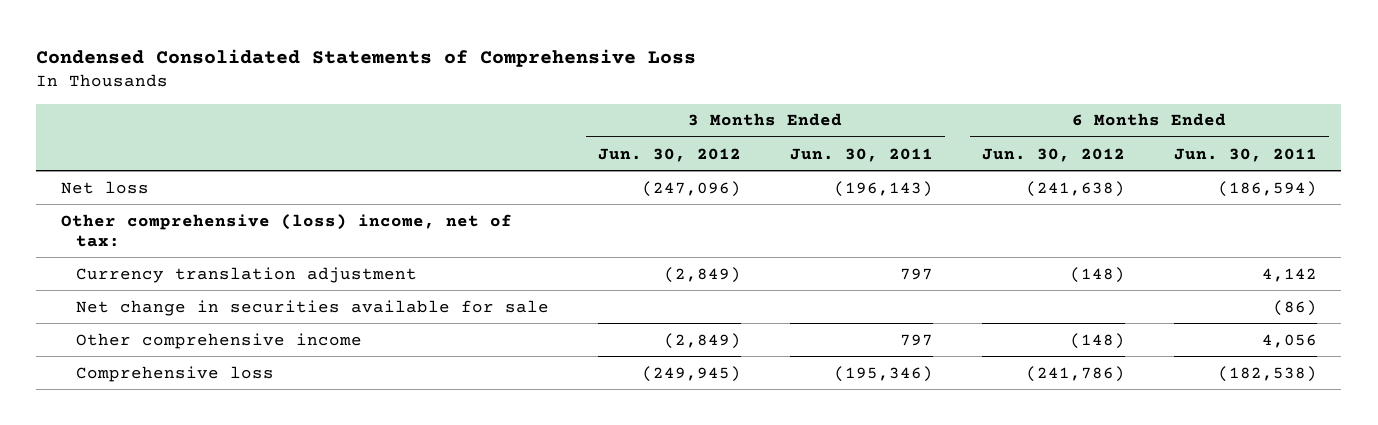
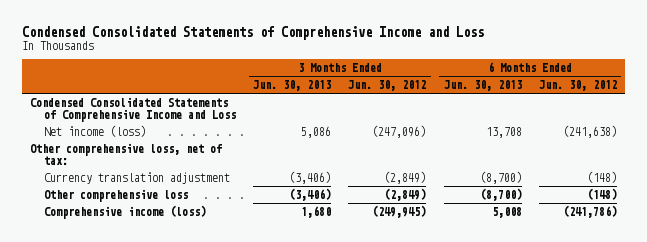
- Condensed Consolidated Statements of Comprehensive Loss
+ Condensed Consolidated Statements of Comprehensive Income and Loss
- | 3 Months Ended Jun. 30, 2012 | 3 Months Ended Jun. 30, 2011 | 6 Months Ended Jun. 30, 2012 | 6 Months Ended Jun. 30, 2011
+ | 3 Months Ended Jun. 30, 2013 | 3 Months Ended Jun. 30, 2012 | 6 Months Ended Jun. 30, 2013 | 6 Months Ended Jun. 30, 2012
- Net loss | (247,096) | (196,143) | (241,638) | (186,594)
- Other comprehensive (loss) income, net of tax:
+ Condensed Consolidated Statements of Comprehensive Income and Loss
+ Net income (loss) | 5,086 | (247,096) | 13,708 | (241,638)
+ Other comprehensive loss, net of tax:
- Net change in securities available for sale | | | | (86)
- Other comprehensive income | (2,849) | 797 | (148) | 4,056
- Comprehensive loss | (249,945) | (195,346) | (241,786) | (182,538)
+ Other comprehensive loss | (3,406) | (2,849) | (8,700) | (148)
+ Comprehensive income (loss) | 1,680 | (249,945) | 5,008 | (241,786)

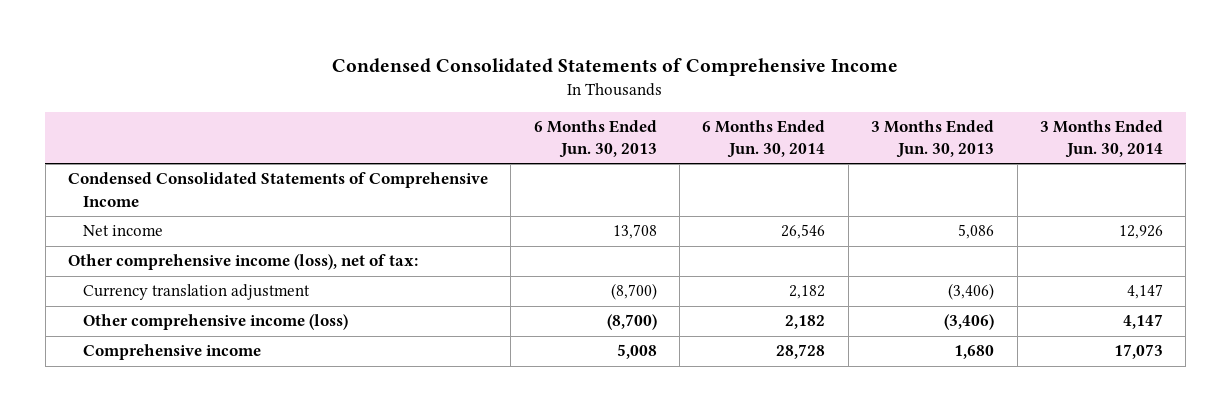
- Condensed Consolidated Statements of Comprehensive Income and Loss
+ Condensed Consolidated Statements of Comprehensive Income
- | 3 Months Ended Jun. 30, 2013 | 3 Months Ended Jun. 30, 2012 | 6 Months Ended Jun. 30, 2013 | 6 Months Ended Jun. 30, 2012
+ | 6 Months Ended Jun. 30, 2013 | 6 Months Ended Jun. 30, 2014 | 3 Months Ended Jun. 30, 2013 | 3 Months Ended Jun. 30, 2014
- Condensed Consolidated Statements of Comprehensive Income and Loss
- Net income (loss) | 5,086 | (247,096) | 13,708 | (241,638)
- Other comprehensive loss, net of tax:
+ Condensed Consolidated Statements of Comprehensive Income
+ Net income | 13,708 | 26,546 | 5,086 | 12,926
+ Other comprehensive income (loss), net of tax:
- Other comprehensive loss | (3,406) | (2,849) | (8,700) | (148)
- Comprehensive income (loss) | 1,680 | (249,945) | 5,008 | (241,786)
+ Other comprehensive income (loss) | (8,700) | 2,182 | (3,406) | 4,147
+ Comprehensive income | 5,008 | 28,728 | 1,680 | 17,073

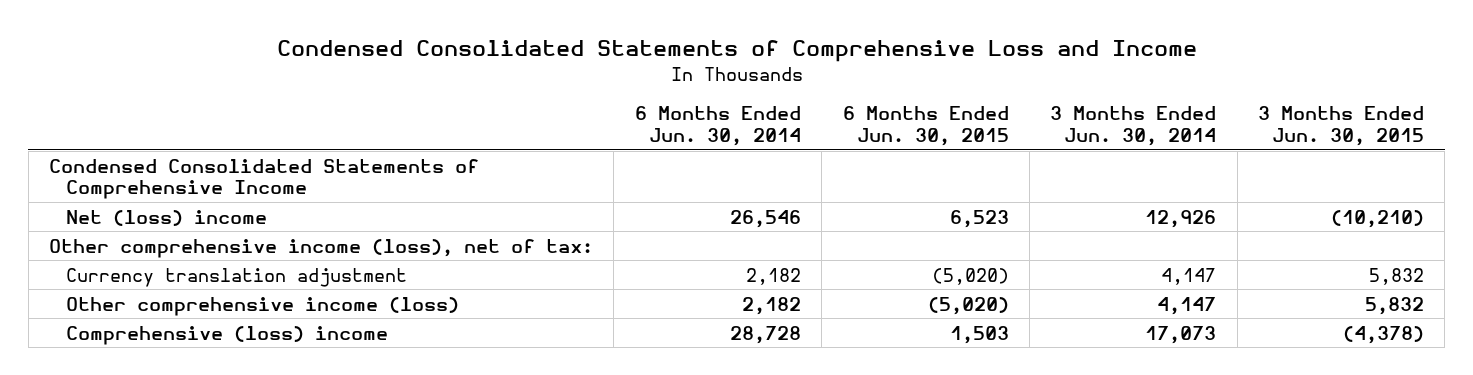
- Condensed Consolidated Statements of Comprehensive Income
+ Condensed Consolidated Statements of Comprehensive Loss and Income
- | 6 Months Ended Jun. 30, 2013 | 6 Months Ended Jun. 30, 2014 | 3 Months Ended Jun. 30, 2013 | 3 Months Ended Jun. 30, 2014
+ | 6 Months Ended Jun. 30, 2014 | 6 Months Ended Jun. 30, 2015 | 3 Months Ended Jun. 30, 2014 | 3 Months Ended Jun. 30, 2015
- Net income | 13,708 | 26,546 | 5,086 | 12,926
+ Net (loss) income | 26,546 | 6,523 | 12,926 | (10,210)
- Comprehensive income | 5,008 | 28,728 | 1,680 | 17,073
+ Comprehensive (loss) income | 28,728 | 1,503 | 17,073 | (4,378)

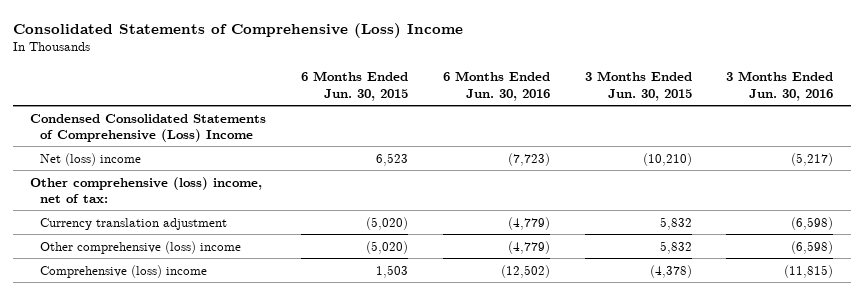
- Condensed Consolidated Statements of Comprehensive Loss and Income
+ Consolidated Statements of Comprehensive (Loss) Income
- | 6 Months Ended Jun. 30, 2014 | 6 Months Ended Jun. 30, 2015 | 3 Months Ended Jun. 30, 2014 | 3 Months Ended Jun. 30, 2015
+ | 6 Months Ended Jun. 30, 2015 | 6 Months Ended Jun. 30, 2016 | 3 Months Ended Jun. 30, 2015 | 3 Months Ended Jun. 30, 2016
- Condensed Consolidated Statements of Comprehensive Income
+ Condensed Consolidated Statements of Comprehensive (Loss) Income
- Other comprehensive income (loss), net of tax:
+ Other comprehensive (loss) income, net of tax:
- Other comprehensive income (loss) | 2,182 | (5,020) | 4,147 | 5,832
+ Other comprehensive (loss) income | (5,020) | (4,779) | 5,832 | (6,598)

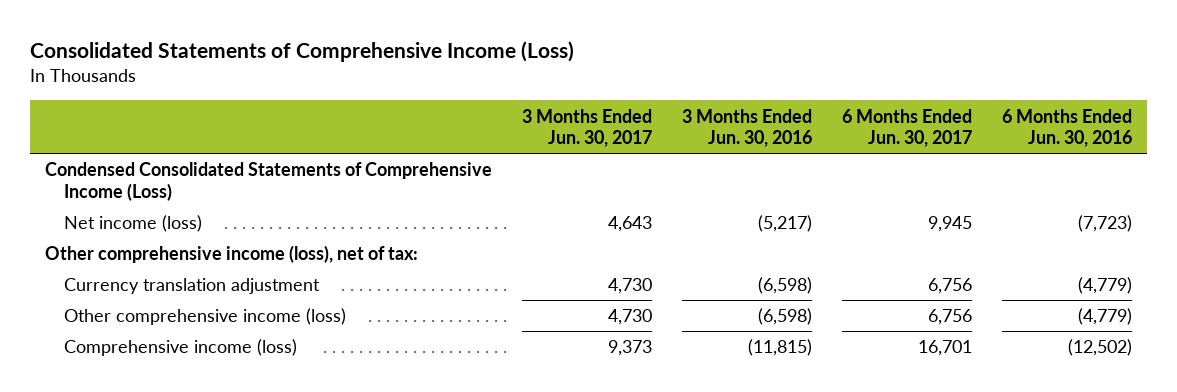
- Consolidated Statements of Comprehensive (Loss) Income
+ Consolidated Statements of Comprehensive Income (Loss)
- | 6 Months Ended Jun. 30, 2015 | 6 Months Ended Jun. 30, 2016 | 3 Months Ended Jun. 30, 2015 | 3 Months Ended Jun. 30, 2016
+ | 3 Months Ended Jun. 30, 2017 | 3 Months Ended Jun. 30, 2016 | 6 Months Ended Jun. 30, 2017 | 6 Months Ended Jun. 30, 2016
- Condensed Consolidated Statements of Comprehensive (Loss) Income
- Net (loss) income | 6,523 | (7,723) | (10,210) | (5,217)
- Other comprehensive (loss) income, net of tax:
+ Condensed Consolidated Statements of Comprehensive Income (Loss)
+ Net income (loss) | 4,643 | (5,217) | 9,945 | (7,723)
+ Other comprehensive income (loss), net of tax:
- Other comprehensive (loss) income | (5,020) | (4,779) | 5,832 | (6,598)
- Comprehensive (loss) income | 1,503 | (12,502) | (4,378) | (11,815)
+ Other comprehensive income (loss) | 4,730 | (6,598) | 6,756 | (4,779)
+ Comprehensive income (loss) | 9,373 | (11,815) | 16,701 | (12,502)

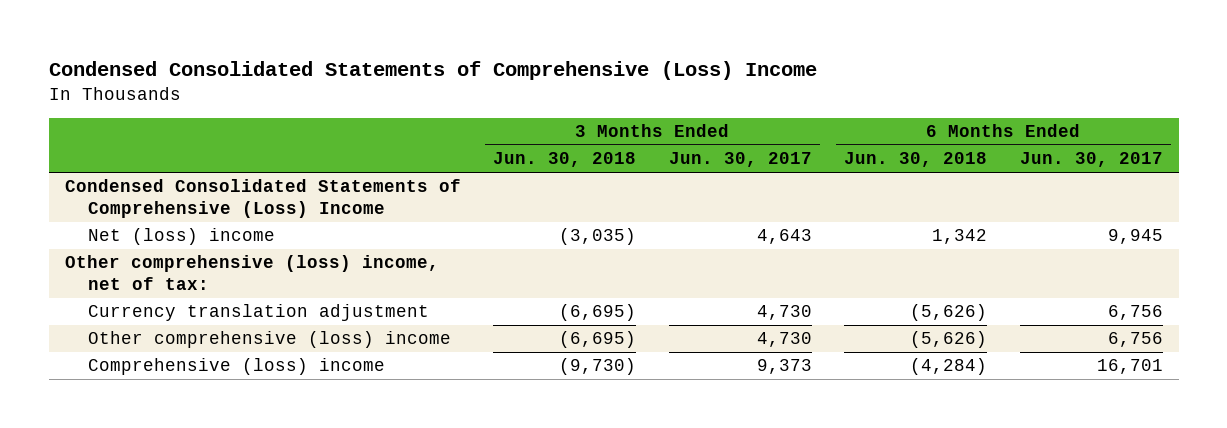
- Consolidated Statements of Comprehensive Income (Loss)
+ Condensed Consolidated Statements of Comprehensive (Loss) Income
- | 3 Months Ended Jun. 30, 2017 | 3 Months Ended Jun. 30, 2016 | 6 Months Ended Jun. 30, 2017 | 6 Months Ended Jun. 30, 2016
+ | 3 Months Ended Jun. 30, 2018 | 3 Months Ended Jun. 30, 2017 | 6 Months Ended Jun. 30, 2018 | 6 Months Ended Jun. 30, 2017
- Condensed Consolidated Statements of Comprehensive Income (Loss)
- Net income (loss) | 4,643 | (5,217) | 9,945 | (7,723)
- Other comprehensive income (loss), net of tax:
+ Condensed Consolidated Statements of Comprehensive (Loss) Income
+ Net (loss) income | (3,035) | 4,643 | 1,342 | 9,945
+ Other comprehensive (loss) income, net of tax:
- Other comprehensive income (loss) | 4,730 | (6,598) | 6,756 | (4,779)
- Comprehensive income (loss) | 9,373 | (11,815) | 16,701 | (12,502)
+ Other comprehensive (loss) income | (6,695) | 4,730 | (5,626) | 6,756
+ Comprehensive (loss) income | (9,730) | 9,373 | (4,284) | 16,701

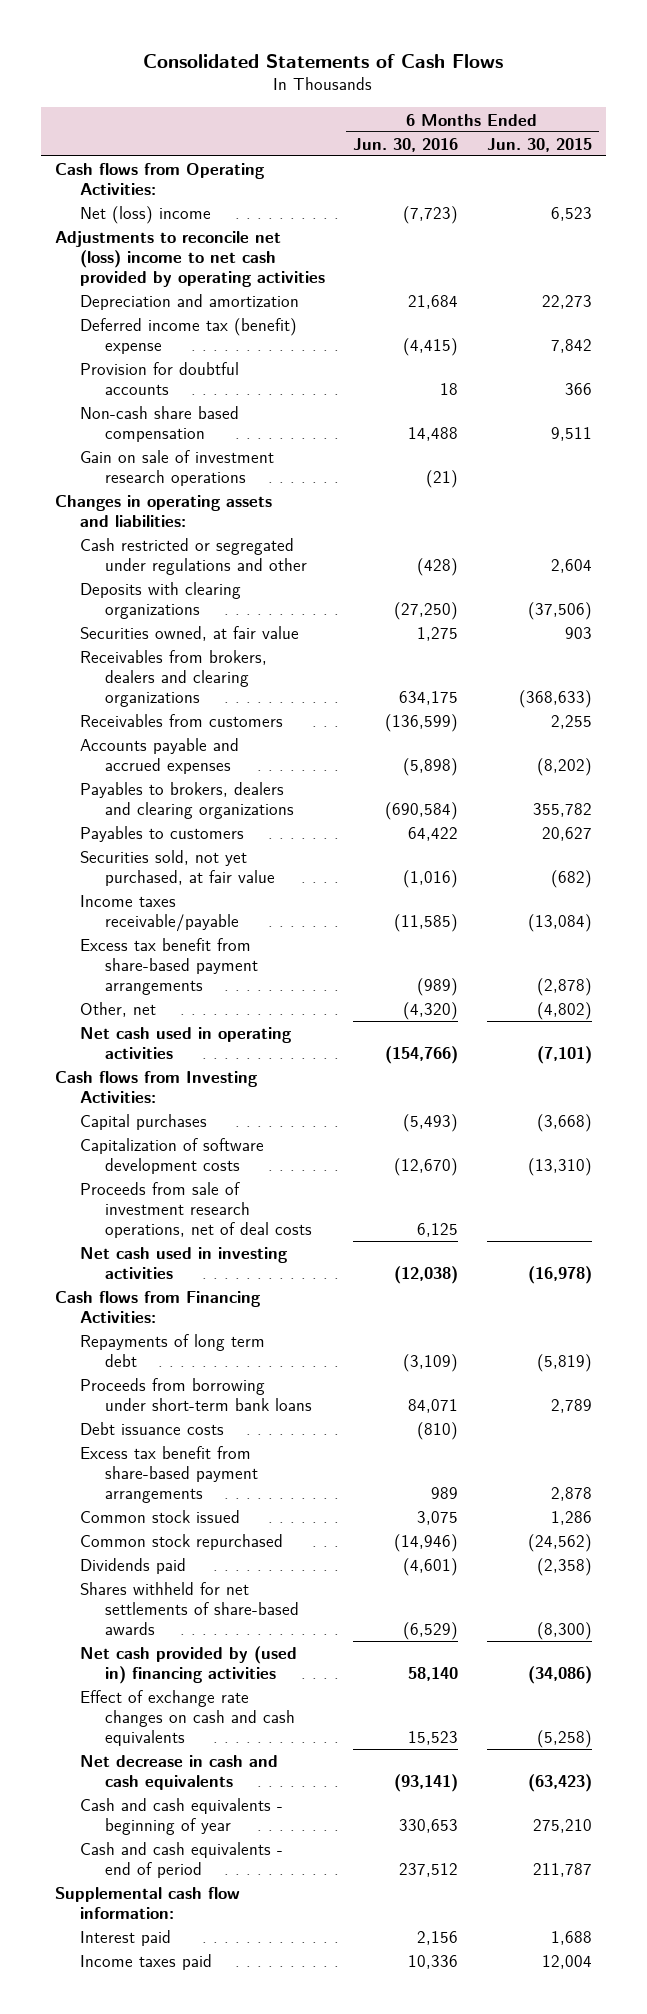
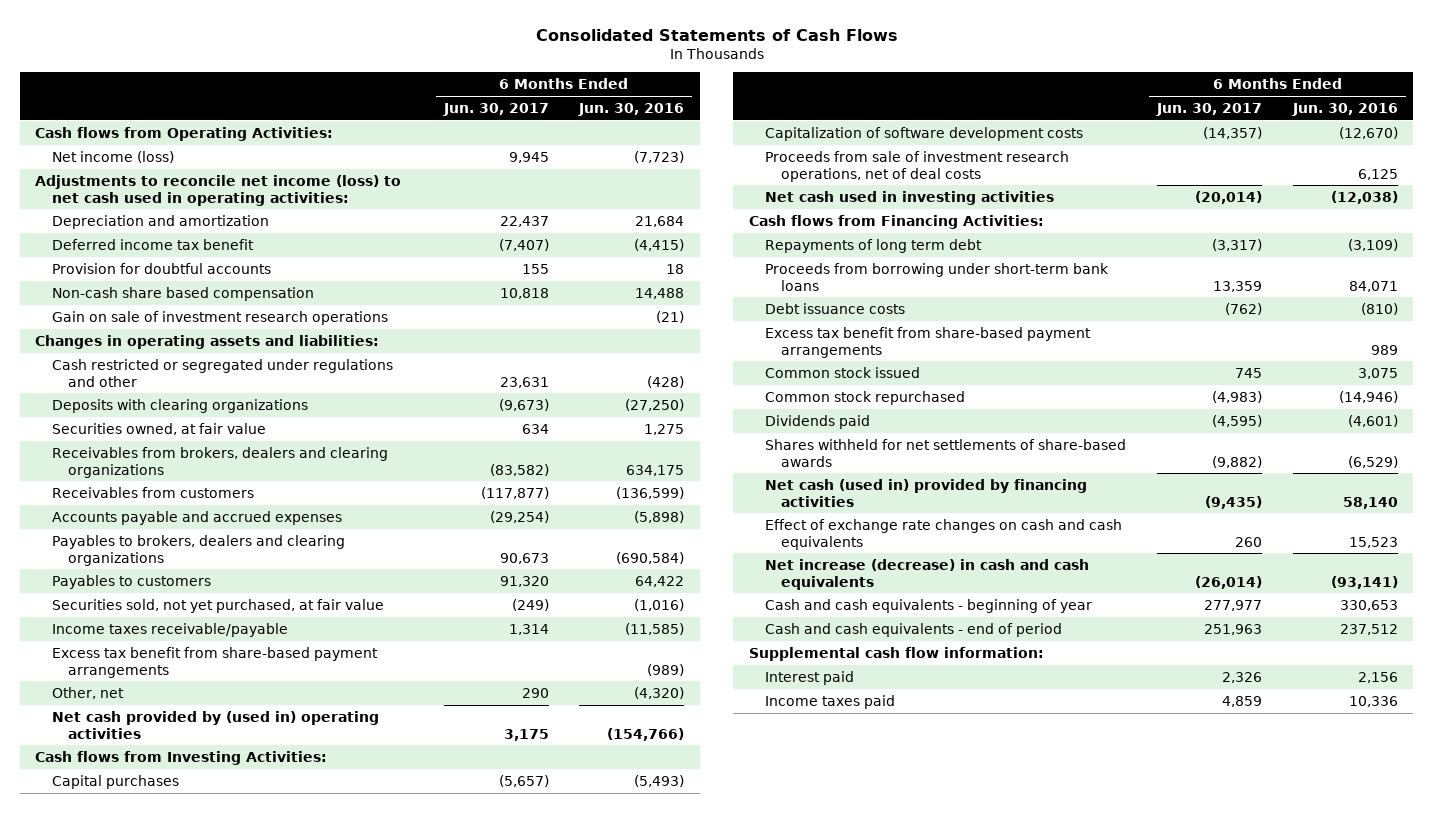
- | 6 Months Ended Jun. 30, 2016 | 6 Months Ended Jun. 30, 2015
+ | 6 Months Ended Jun. 30, 2017 | 6 Months Ended Jun. 30, 2016
- Net (loss) income | (7,723) | 6,523
- Adjustments to reconcile net (loss) income to net cash provided by operating activities
+ Net income (loss) | 9,945 | (7,723)
+ Adjustments to reconcile net income (loss) to net cash used in operating activities:
- Deferred income tax (benefit) expense | (4,415) | 7,842
+ Deferred income tax benefit | (7,407) | (4,415)
- Net cash used in operating activities | (154,766) | (7,101)
+ Net cash provided by (used in) operating activities | 3,175 | (154,766)
- Net cash provided by (used in) financing activities | 58,140 | (34,086)
+ Net cash (used in) provided by financing activities | (9,435) | 58,140
- Net decrease in cash and cash equivalents | (93,141) | (63,423)
+ Net increase (decrease) in cash and cash equivalents | (26,014) | (93,141)

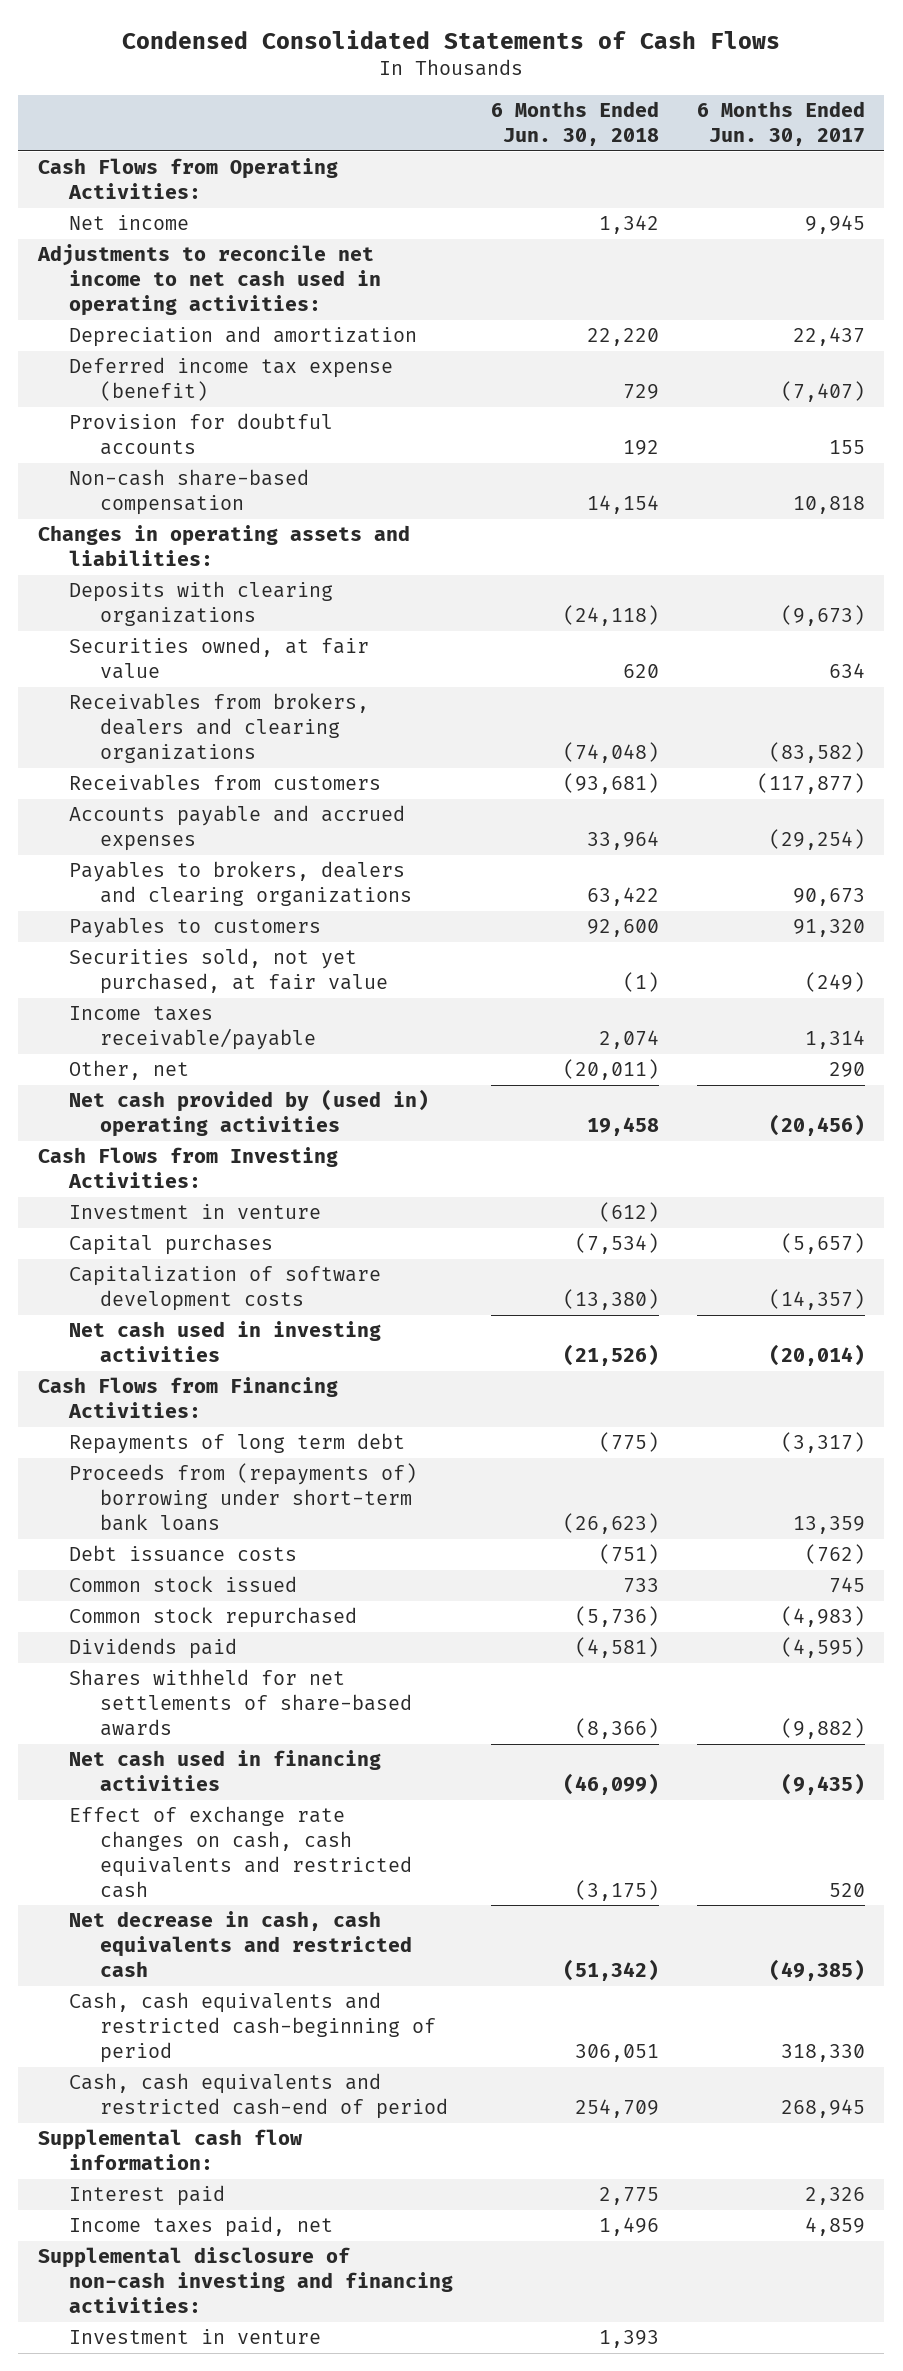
- Consolidated Statements of Cash Flows
+ Condensed Consolidated Statements of Cash Flows
- | 6 Months Ended Jun. 30, 2017 | 6 Months Ended Jun. 30, 2016
+ | 6 Months Ended Jun. 30, 2018 | 6 Months Ended Jun. 30, 2017
- Cash flows from Operating Activities:
- Net income (loss) | 9,945 | (7,723)
- Adjustments to reconcile net income (loss) to net cash used in operating activities:
+ Cash Flows from Operating Activities:
+ Net income | 1,342 | 9,945
+ Adjustments to reconcile net income to net cash used in operating activities:
- Deferred income tax benefit | (7,407) | (4,415)
+ Deferred income tax expense (benefit) | 729 | (7,407)
- Non-cash share based compensation | 10,818 | 14,488
- Gain on sale of investment research operations | | (21)
+ Non-cash share-based compensation | 14,154 | 10,818
- Cash restricted or segregated under regulations and other | 23,631 | (428)
- Excess tax benefit from share-based payment arrangements | | (989)
- Net cash provided by (used in) operating activities | 3,175 | (154,766)
- Cash flows from Investing Activities:
+ Net cash provided by (used in) operating activities | 19,458 | (20,456)
+ Cash Flows from Investing Activities:
+ Investment in venture | (612) |
- Proceeds from sale of investment research operations, net of deal costs | | 6,125
- Cash flows from Financing Activities:
+ Cash Flows from Financing Activities:
- Proceeds from borrowing under short-term bank loans | 13,359 | 84,071
+ Proceeds from (repayments of) borrowing under short-term bank loans | (26,623) | 13,359
- Excess tax benefit from share-based payment arrangements | | 989
- Net cash (used in) provided by financing activities | (9,435) | 58,140
- Effect of exchange rate changes on cash and cash equivalents | 260 | 15,523
- Net increase (decrease) in cash and cash equivalents | (26,014) | (93,141)
- Cash and cash equivalents - beginning of year | 277,977 | 330,653
- Cash and cash equivalents - end of period | 251,963 | 237,512
+ Net cash used in financing activities | (46,099) | (9,435)
+ Effect of exchange rate changes on cash, cash equivalents and restricted cash | (3,175) | 520
+ Net decrease in cash, cash equivalents and restricted cash | (51,342) | (49,385)
+ Cash, cash equivalents and restricted cash-beginning of period | 306,051 | 318,330
+ Cash, cash equivalents and restricted cash-end of period | 254,709 | 268,945
- Income taxes paid | 4,859 | 10,336
+ Income taxes paid, net | 1,496 | 4,859
+ Supplemental disclosure of non-cash investing and financing activities:
+ Investment in venture | 1,393 |

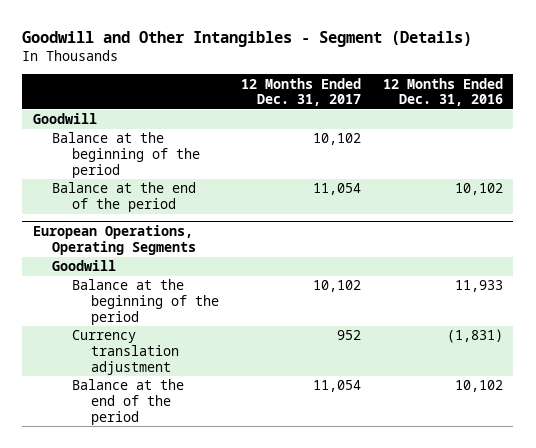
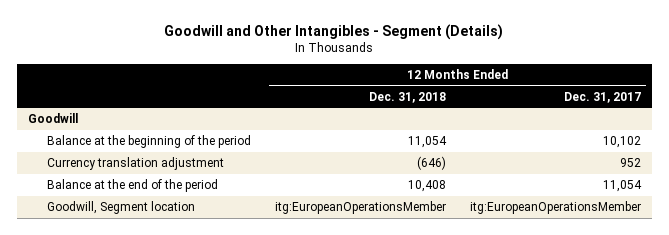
- | 12 Months Ended Dec. 31, 2017 | 12 Months Ended Dec. 31, 2016
+ | 12 Months Ended Dec. 31, 2018 | 12 Months Ended Dec. 31, 2017
- Balance at the end of the period | 11,054 | 10,102
- European Operations, Operating Segments
- Goodwill
- Balance at the beginning of the period | 10,102 | 11,933
+ Goodwill, Segment location | itg:EuropeanOperationsMember | itg:EuropeanOperationsMember

